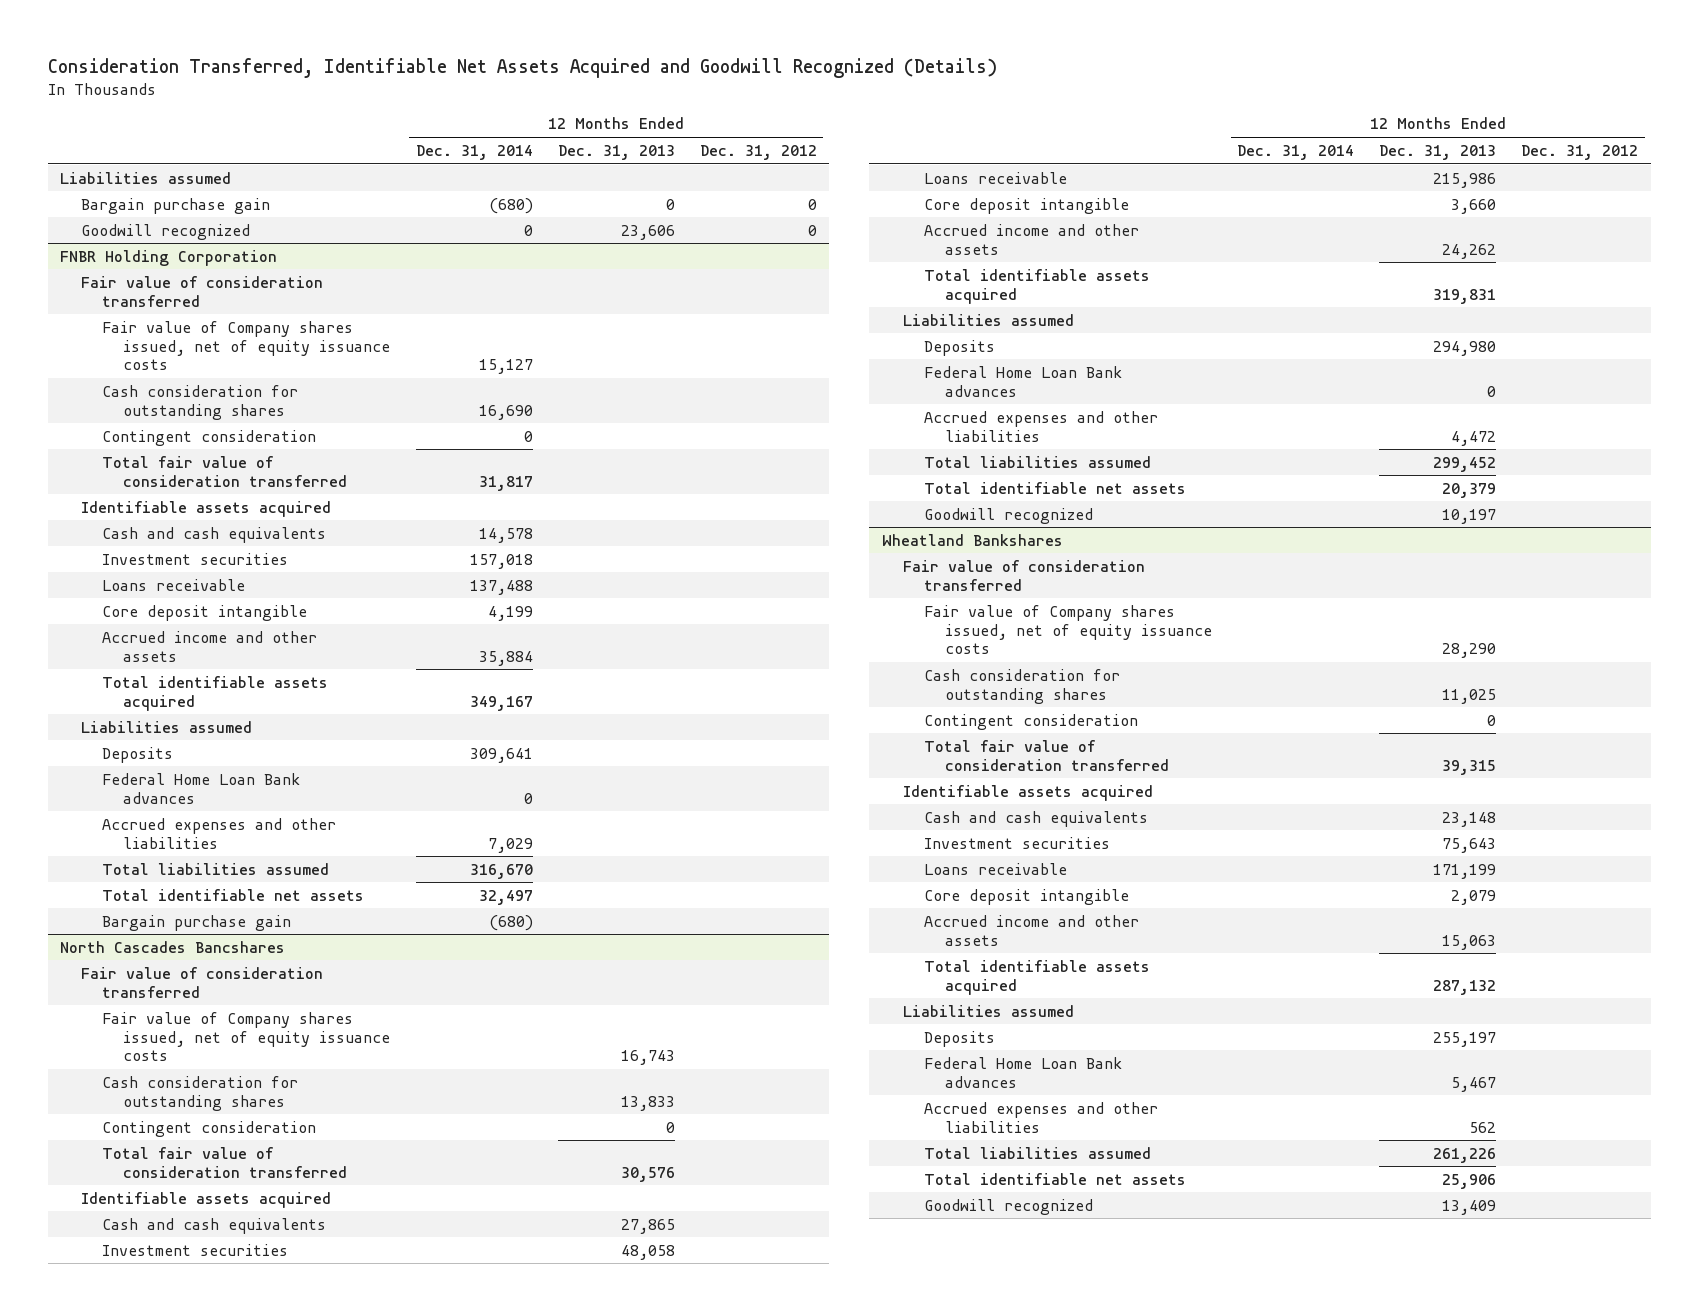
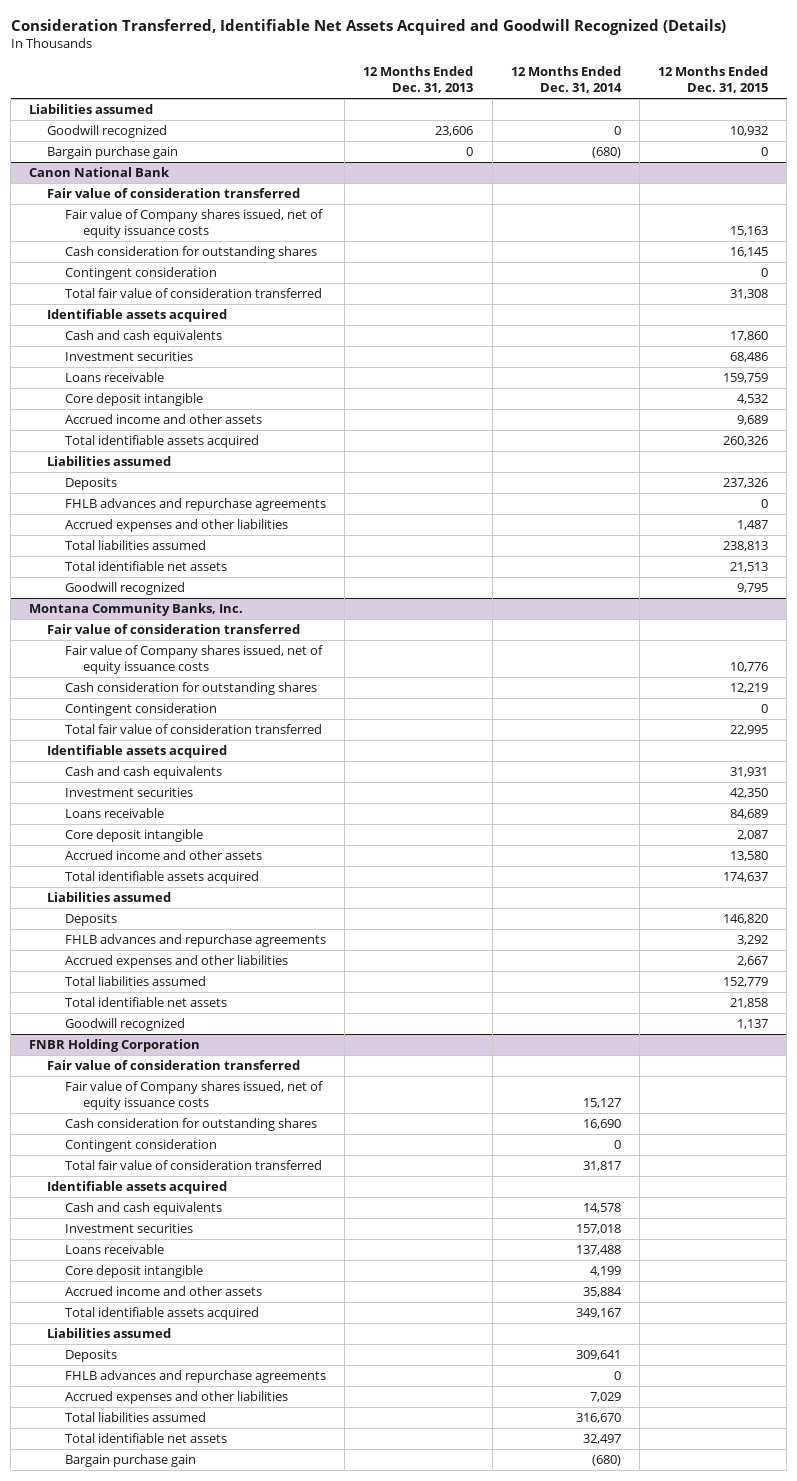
- | 12 Months Ended Dec. 31, 2014 | 12 Months Ended Dec. 31, 2013 | 12 Months Ended Dec. 31, 2012
+ | 12 Months Ended Dec. 31, 2013 | 12 Months Ended Dec. 31, 2014 | 12 Months Ended Dec. 31, 2015
moved down: Bargain purchase gain | 0 | (680) | 0
+ Canon National Bank
+ Fair value of consideration transferred
+ Fair value of Company shares issued, net of equity issuance costs | | | 15,163
+ Cash consideration for outstanding shares | | | 16,145
+ Contingent consideration | | | 0
+ Total fair value of consideration transferred | | | 31,308
+ Identifiable assets acquired
+ Cash and cash equivalents | | | 17,860
+ Investment securities | | | 68,486
+ Loans receivable | | | 159,759
+ Core deposit intangible | | | 4,532
+ Accrued income and other assets | | | 9,689
+ Total identifiable assets acquired | | | 260,326
+ Liabilities assumed
+ Deposits | | | 237,326
+ FHLB advances and repurchase agreements | | | 0
+ Accrued expenses and other liabilities | | | 1,487
+ Total liabilities assumed | | | 238,813
+ Total identifiable net assets | | | 21,513
+ Goodwill recognized | | | 9,795
+ Montana Community Banks, Inc.
+ Fair value of consideration transferred
+ Fair value of Company shares issued, net of equity issuance costs | | | 10,776
+ Cash consideration for outstanding shares | | | 12,219
+ Contingent consideration | | | 0
+ Total fair value of consideration transferred | | | 22,995
+ Identifiable assets acquired
+ Cash and cash equivalents | | | 31,931
+ Investment securities | | | 42,350
+ Loans receivable | | | 84,689
+ Core deposit intangible | | | 2,087
+ Accrued income and other assets | | | 13,580
+ Total identifiable assets acquired | | | 174,637
+ Liabilities assumed
+ Deposits | | | 146,820
+ FHLB advances and repurchase agreements | | | 3,292
+ Accrued expenses and other liabilities | | | 2,667
+ Total liabilities assumed | | | 152,779
+ Total identifiable net assets | | | 21,858
+ Goodwill recognized | | | 1,137
@ FNBR Holding Corporation
- Federal Home Loan Bank advances | 0 | |
+ FHLB advances and repurchase agreements | | 0 |
- North Cascades Bancshares
- Fair value of consideration transferred
- Fair value of Company shares issued, net of equity issuance costs | | 16,743 |
- Cash consideration for outstanding shares | | 13,833 |
- Contingent consideration | | 0 |
- Total fair value of consideration transferred | | 30,576 |
- Identifiable assets acquired
- Cash and cash equivalents | | 27,865 |
- Investment securities | | 48,058 |
- Loans receivable | | 215,986 |
- Core deposit intangible | | 3,660 |
- Accrued income and other assets | | 24,262 |
- Total identifiable assets acquired | | 319,831 |
- Liabilities assumed
- Deposits | | 294,980 |
- Federal Home Loan Bank advances | | 0 |
- Accrued expenses and other liabilities | | 4,472 |
- Total liabilities assumed | | 299,452 |
- Total identifiable net assets | | 20,379 |
- Goodwill recognized | | 10,197 |
- Wheatland Bankshares
- Fair value of consideration transferred
- Fair value of Company shares issued, net of equity issuance costs | | 28,290 |
- Cash consideration for outstanding shares | | 11,025 |
- Contingent consideration | | 0 |
- Total fair value of consideration transferred | | 39,315 |
- Identifiable assets acquired
- Cash and cash equivalents | | 23,148 |
- Investment securities | | 75,643 |
- Loans receivable | | 171,199 |
- Core deposit intangible | | 2,079 |
- Accrued income and other assets | | 15,063 |
- Total identifiable assets acquired | | 287,132 |
- Liabilities assumed
- Deposits | | 255,197 |
- Federal Home Loan Bank advances | | 5,467 |
- Accrued expenses and other liabilities | | 562 |
- Total liabilities assumed | | 261,226 |
- Total identifiable net assets | | 25,906 |
- Goodwill recognized | | 13,409 |

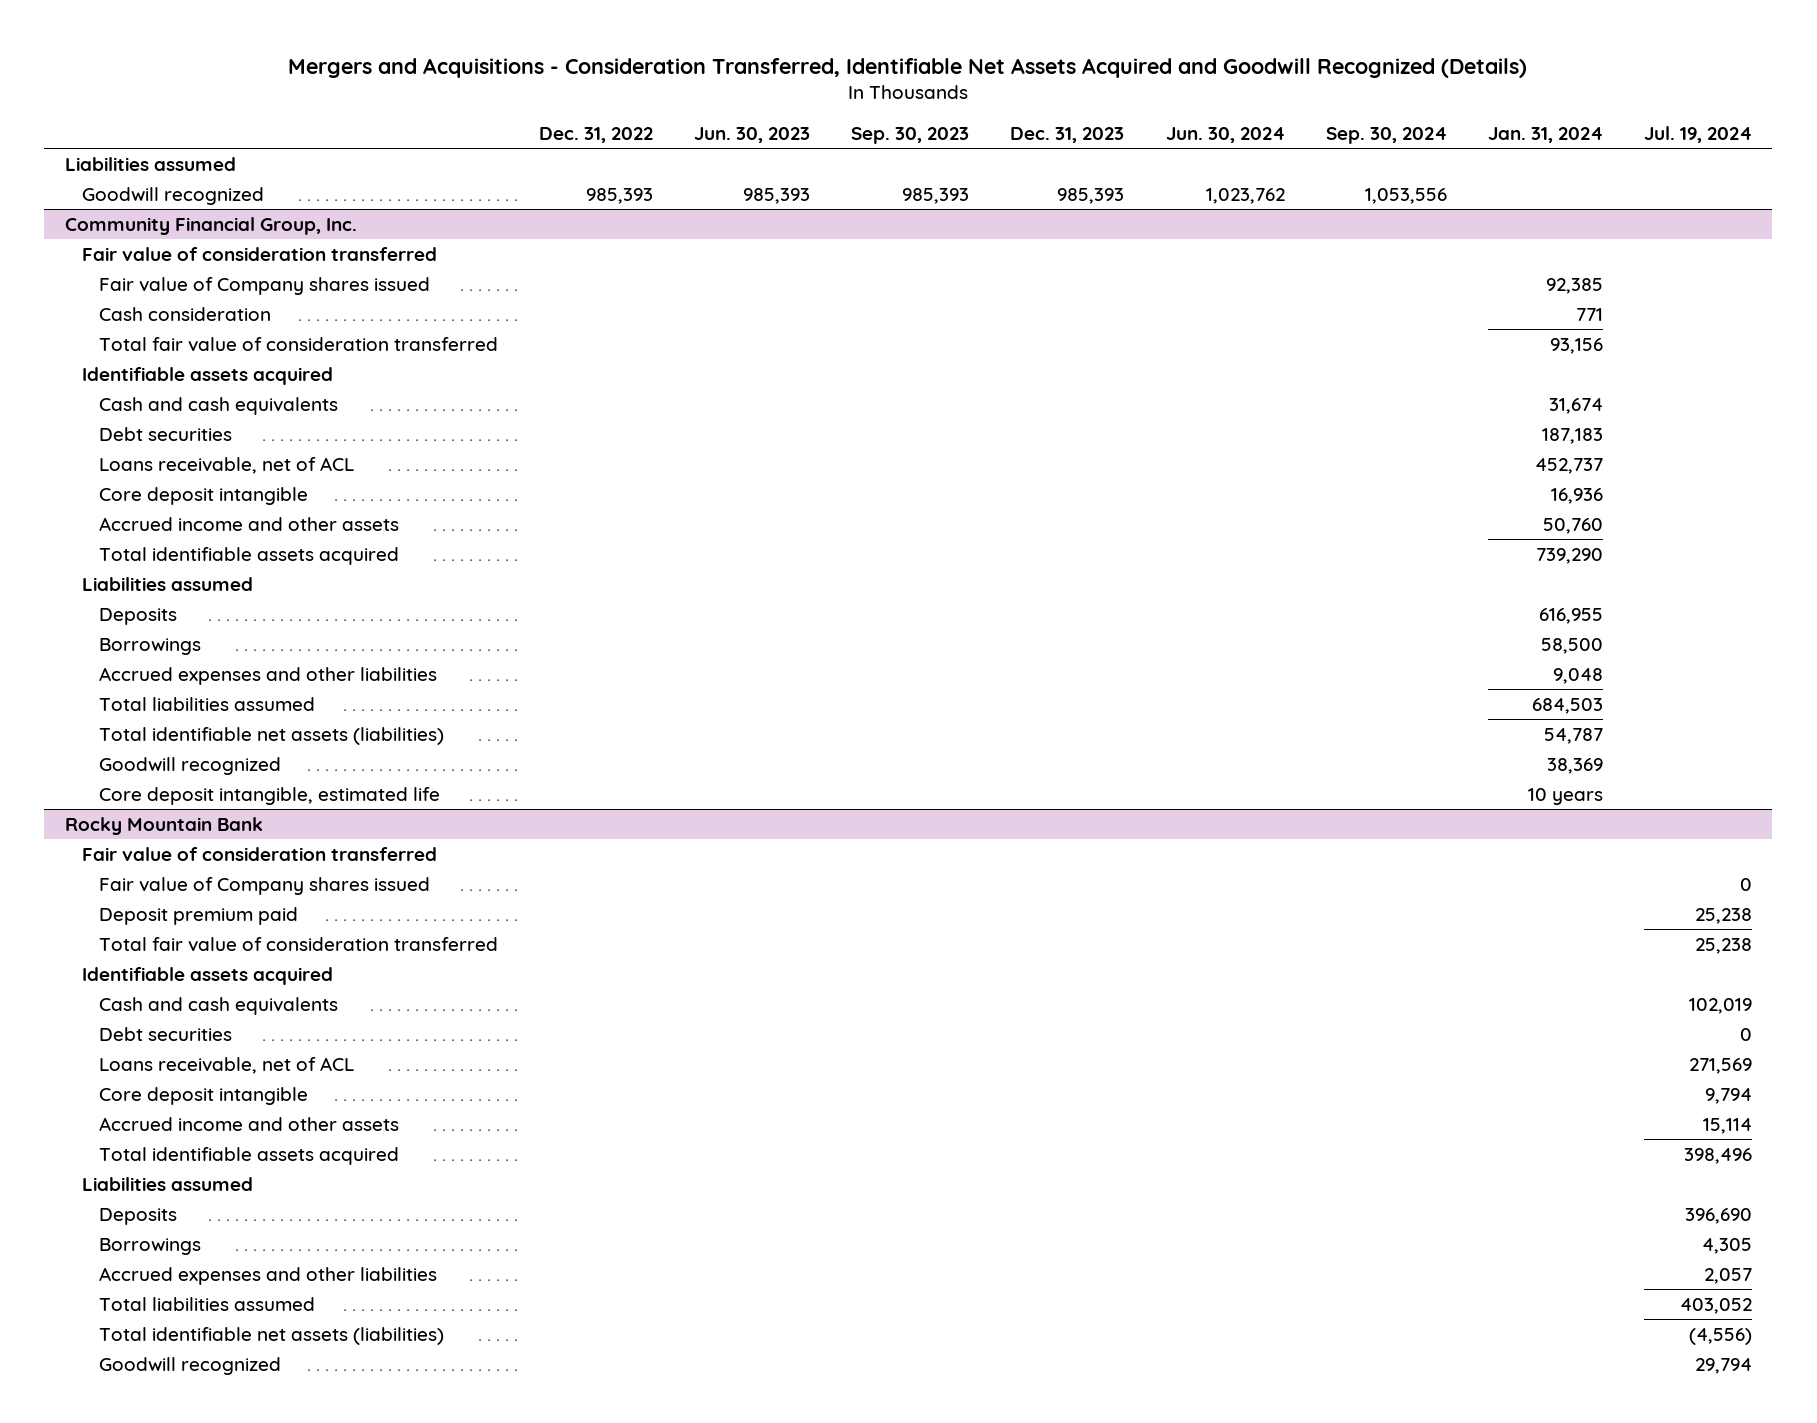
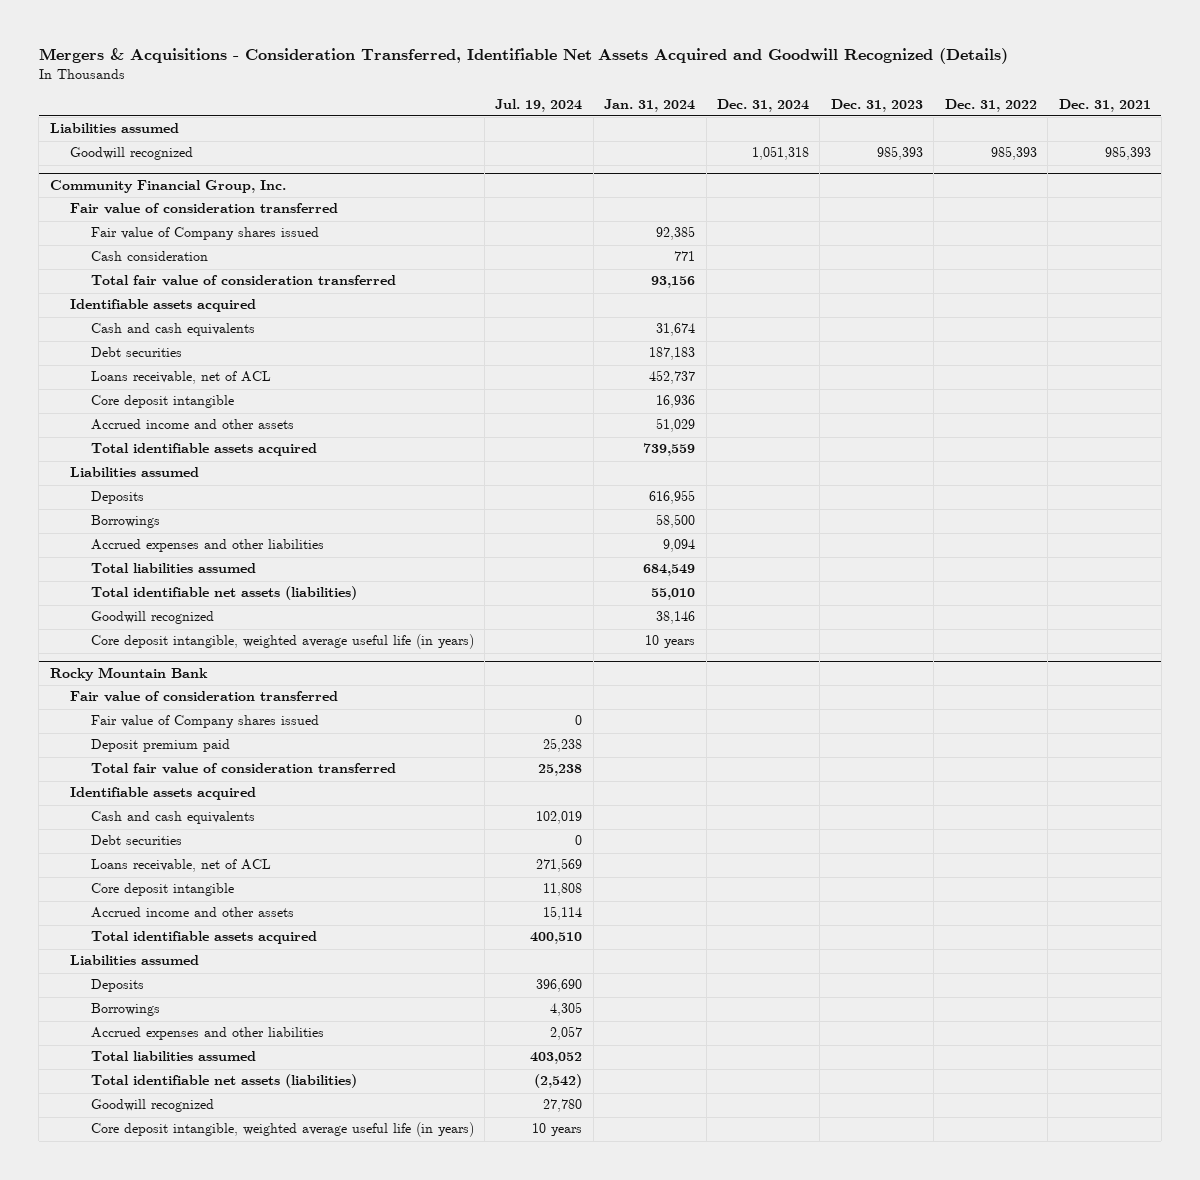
- Mergers and Acquisitions - Consideration Transferred, Identifiable Net Assets Acquired and Goodwill Recognized (Details)
+ Mergers & Acquisitions - Consideration Transferred, Identifiable Net Assets Acquired and Goodwill Recognized (Details)
- | Dec. 31, 2022 | Jun. 30, 2023 | Sep. 30, 2023 | Dec. 31, 2023 | Jun. 30, 2024 | Sep. 30, 2024 | Jan. 31, 2024 | Jul. 19, 2024
+ | Jul. 19, 2024 | Jan. 31, 2024 | Dec. 31, 2024 | Dec. 31, 2023 | Dec. 31, 2022 | Dec. 31, 2021
@ Community Financial Group, Inc.
- Accrued income and other assets | | | | | | | 50,760 |
- Total identifiable assets acquired | | | | | | | 739,290 |
+ Accrued income and other assets | | 51,029 | | | |
+ Total identifiable assets acquired | | 739,559 | | | |
- Accrued expenses and other liabilities | | | | | | | 9,048 |
- Total liabilities assumed | | | | | | | 684,503 |
- Total identifiable net assets (liabilities) | | | | | | | 54,787 |
- Goodwill recognized | | | | | | | 38,369 |
- Core deposit intangible, estimated life | | | | | | | 10 years |
+ Accrued expenses and other liabilities | | 9,094 | | | |
+ Total liabilities assumed | | 684,549 | | | |
+ Total identifiable net assets (liabilities) | | 55,010 | | | |
+ Goodwill recognized | | 38,146 | | | |
+ Core deposit intangible, weighted average useful life (in years) | | 10 years | | | |
@ Rocky Mountain Bank
- Core deposit intangible | | | | | | | | 9,794
+ Core deposit intangible | 11,808 | | | | |
- Total identifiable assets acquired | | | | | | | | 398,496
+ Total identifiable assets acquired | 400,510 | | | | |
- Total identifiable net assets (liabilities) | | | | | | | | (4,556)
- Goodwill recognized | | | | | | | | 29,794
+ Total identifiable net assets (liabilities) | (2,542) | | | | |
+ Goodwill recognized | 27,780 | | | | |
+ Core deposit intangible, weighted average useful life (in years) | 10 years | | | | |

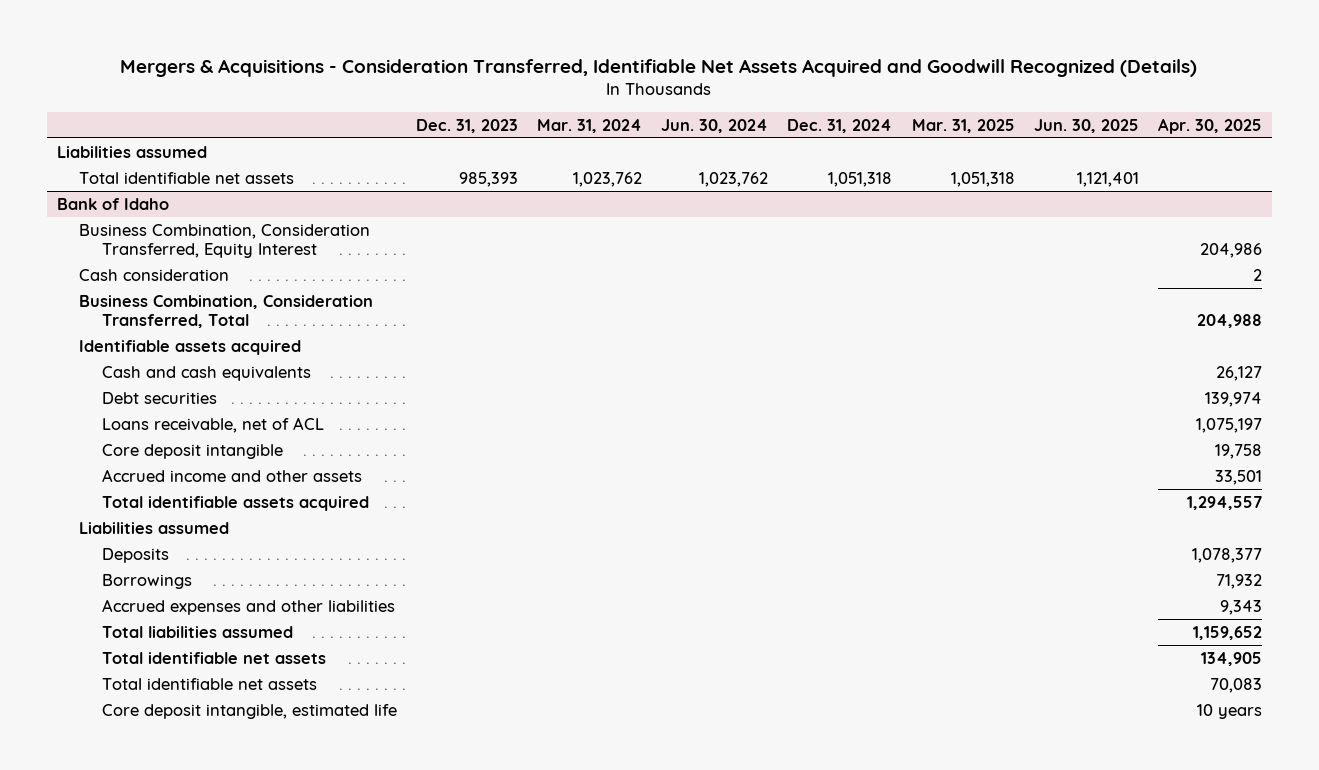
- | Jul. 19, 2024 | Jan. 31, 2024 | Dec. 31, 2024 | Dec. 31, 2023 | Dec. 31, 2022 | Dec. 31, 2021
+ | Dec. 31, 2023 | Mar. 31, 2024 | Jun. 30, 2024 | Dec. 31, 2024 | Mar. 31, 2025 | Jun. 30, 2025 | Apr. 30, 2025
- Goodwill recognized | | | 1,051,318 | 985,393 | 985,393 | 985,393
- Community Financial Group, Inc.
- Fair value of consideration transferred
- Fair value of Company shares issued | | 92,385 | | | |
- Cash consideration | | 771 | | | |
- Total fair value of consideration transferred | | 93,156 | | | |
- Identifiable assets acquired
- Cash and cash equivalents | | 31,674 | | | |
- Debt securities | | 187,183 | | | |
- Loans receivable, net of ACL | | 452,737 | | | |
- Core deposit intangible | | 16,936 | | | |
- Accrued income and other assets | | 51,029 | | | |
- Total identifiable assets acquired | | 739,559 | | | |
- Liabilities assumed
- Deposits | | 616,955 | | | |
- Borrowings | | 58,500 | | | |
- Accrued expenses and other liabilities | | 9,094 | | | |
- Total liabilities assumed | | 684,549 | | | |
- Total identifiable net assets (liabilities) | | 55,010 | | | |
- Goodwill recognized | | 38,146 | | | |
- Core deposit intangible, weighted average useful life (in years) | | 10 years | | | |
- Rocky Mountain Bank
- Fair value of consideration transferred
- Fair value of Company shares issued | 0 | | | | |
- Deposit premium paid | 25,238 | | | | |
- Total fair value of consideration transferred | 25,238 | | | | |
- Identifiable assets acquired
- Cash and cash equivalents | 102,019 | | | | |
- Debt securities | 0 | | | | |
- Loans receivable, net of ACL | 271,569 | | | | |
- Core deposit intangible | 11,808 | | | | |
- Accrued income and other assets | 15,114 | | | | |
- Total identifiable assets acquired | 400,510 | | | | |
- Liabilities assumed
- Deposits | 396,690 | | | | |
- Borrowings | 4,305 | | | | |
- Accrued expenses and other liabilities | 2,057 | | | | |
- Total liabilities assumed | 403,052 | | | | |
- Total identifiable net assets (liabilities) | (2,542) | | | | |
- Goodwill recognized | 27,780 | | | | |
- Core deposit intangible, weighted average useful life (in years) | 10 years | | | | |
+ Total identifiable net assets | 985,393 | 1,023,762 | 1,023,762 | 1,051,318 | 1,051,318 | 1,121,401 |
+ Bank of Idaho
+ Business Combination, Consideration Transferred, Equity Interest | | | | | | | 204,986
+ Cash consideration | | | | | | | 2
+ Business Combination, Consideration Transferred, Total | | | | | | | 204,988
+ Identifiable assets acquired
+ Cash and cash equivalents | | | | | | | 26,127
+ Debt securities | | | | | | | 139,974
+ Loans receivable, net of ACL | | | | | | | 1,075,197
+ Core deposit intangible | | | | | | | 19,758
+ Accrued income and other assets | | | | | | | 33,501
+ Total identifiable assets acquired | | | | | | | 1,294,557
+ Liabilities assumed
+ Deposits | | | | | | | 1,078,377
+ Borrowings | | | | | | | 71,932
+ Accrued expenses and other liabilities | | | | | | | 9,343
+ Total liabilities assumed | | | | | | | 1,159,652
+ Total identifiable net assets | | | | | | | 134,905
+ Total identifiable net assets | | | | | | | 70,083
+ Core deposit intangible, estimated life | | | | | | | 10 years

